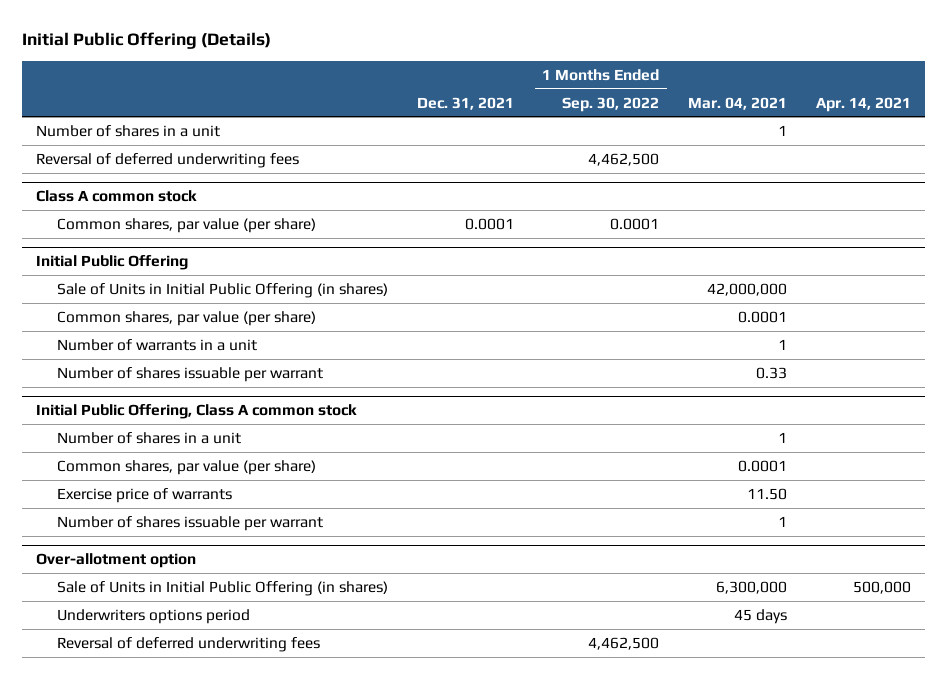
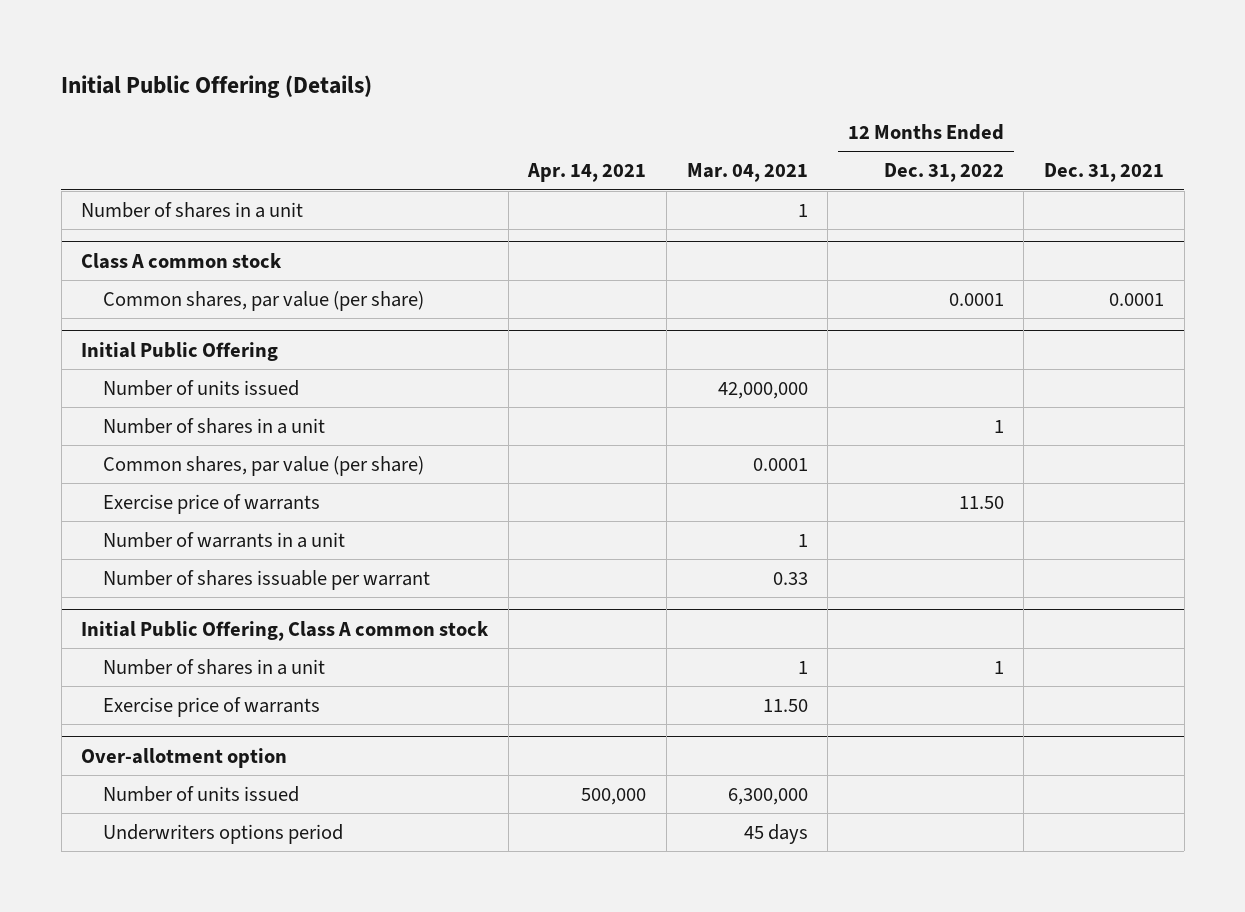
- | Dec. 31, 2021 | 1 Months Ended Sep. 30, 2022 | Mar. 04, 2021 | Apr. 14, 2021
+ | Apr. 14, 2021 | Mar. 04, 2021 | 12 Months Ended Dec. 31, 2022 | Dec. 31, 2021
- Reversal of deferred underwriting fees | | 4,462,500 | |
@ Initial Public Offering
- Sale of Units in Initial Public Offering (in shares) | | | 42,000,000 |
+ Number of units issued | | 42,000,000 | |
+ Number of shares in a unit | | | 1 |
+ Exercise price of warrants | | | 11.50 |
@ Initial Public Offering, Class A common stock
- Common shares, par value (per share) | | | 0.0001 |
- Number of shares issuable per warrant | | | 1 |
@ Over-allotment option
- Sale of Units in Initial Public Offering (in shares) | | | 6,300,000 | 500,000
+ Number of units issued | 500,000 | 6,300,000 | |
- Reversal of deferred underwriting fees | | 4,462,500 | |

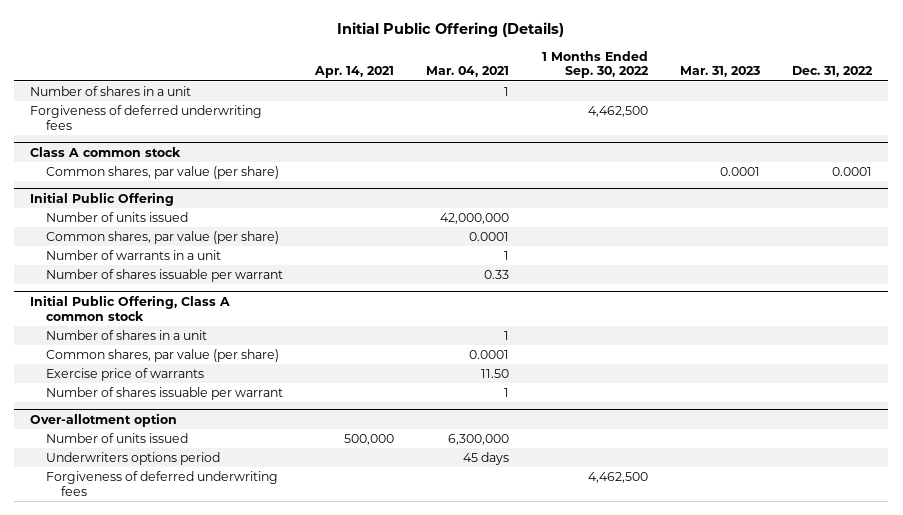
- | Apr. 14, 2021 | Mar. 04, 2021 | 12 Months Ended Dec. 31, 2022 | Dec. 31, 2021
+ | Apr. 14, 2021 | Mar. 04, 2021 | 1 Months Ended Sep. 30, 2022 | Mar. 31, 2023 | Dec. 31, 2022
+ Forgiveness of deferred underwriting fees | | | 4,462,500 | |
@ Initial Public Offering
- Number of shares in a unit | | | 1 |
- Exercise price of warrants | | | 11.50 |
@ Initial Public Offering, Class A common stock
+ Common shares, par value (per share) | | 0.0001 | | |
+ Number of shares issuable per warrant | | 1 | | |
@ Over-allotment option
+ Forgiveness of deferred underwriting fees | | | 4,462,500 | |

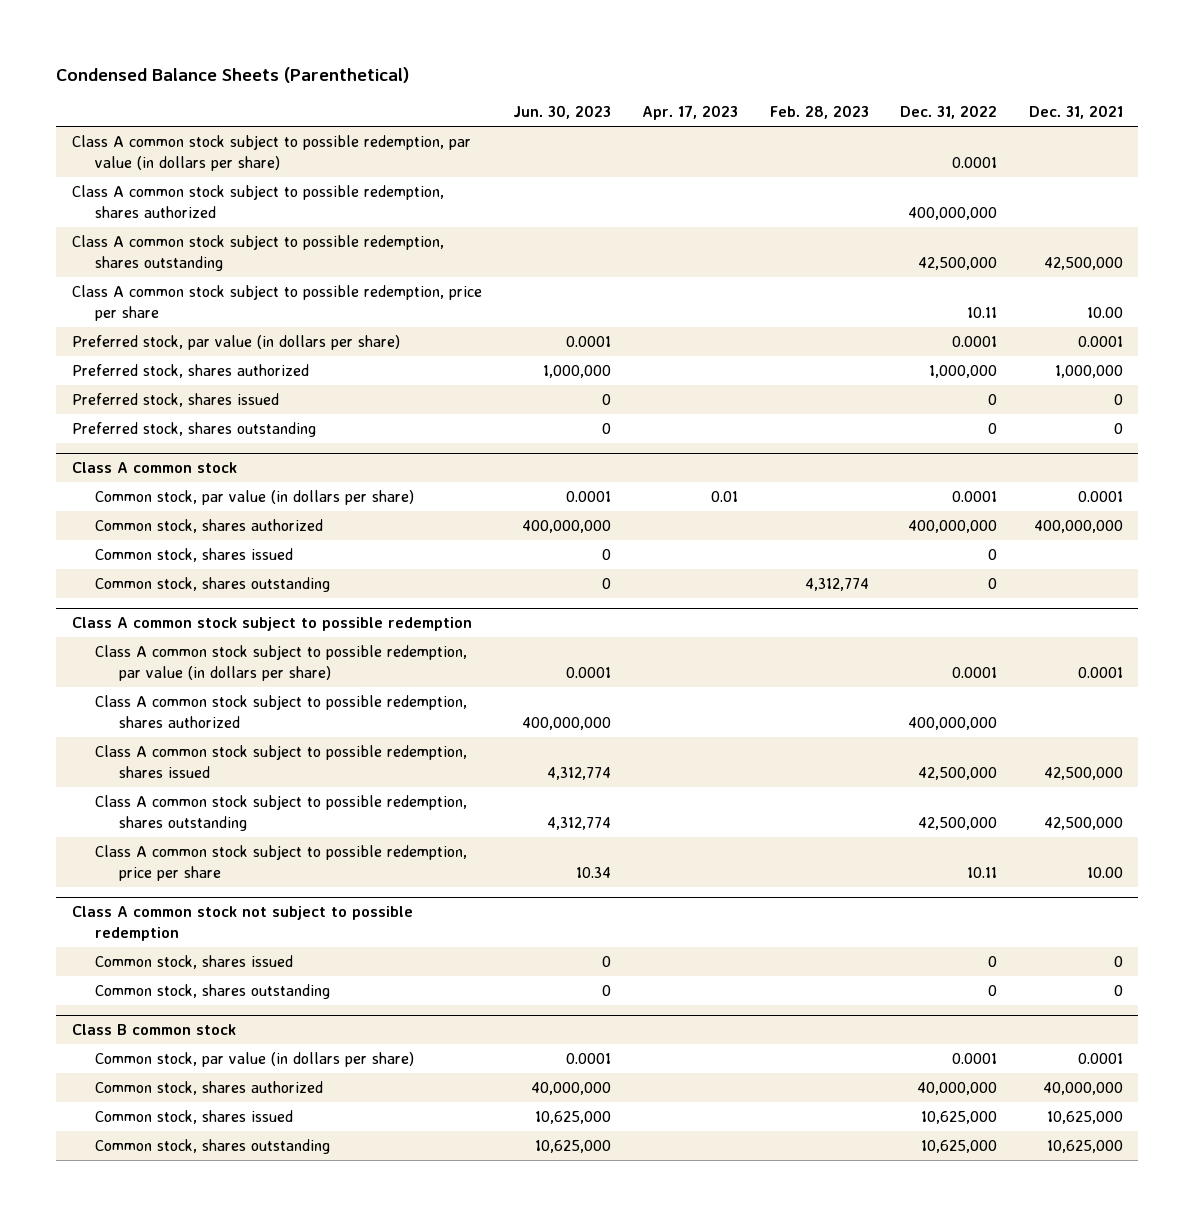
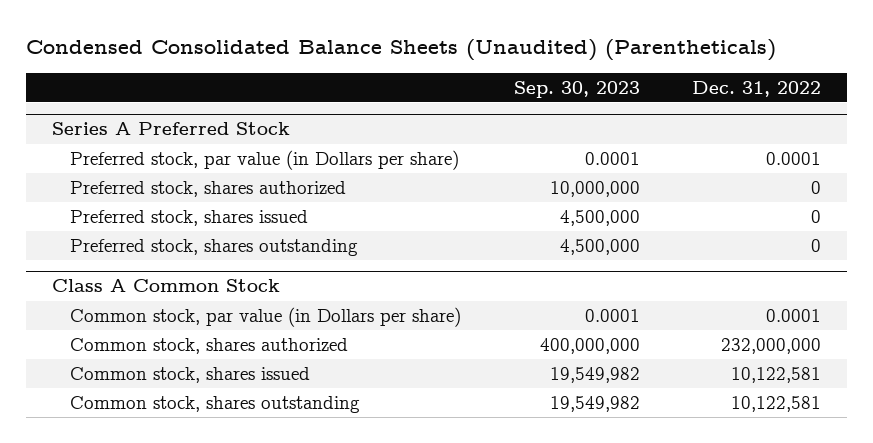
- Condensed Balance Sheets (Parenthetical)
+ Condensed Consolidated Balance Sheets (Unaudited) (Parentheticals)
- | Jun. 30, 2023 | Apr. 17, 2023 | Feb. 28, 2023 | Dec. 31, 2022 | Dec. 31, 2021
+ | Sep. 30, 2023 | Dec. 31, 2022
- Class A common stock subject to possible redemption, par value (in dollars per share) | | | | 0.0001 |
- Class A common stock subject to possible redemption, shares authorized | | | | 400,000,000 |
- Class A common stock subject to possible redemption, shares outstanding | | | | 42,500,000 | 42,500,000
- Class A common stock subject to possible redemption, price per share | | | | 10.11 | 10.00
- Preferred stock, par value (in dollars per share) | 0.0001 | | | 0.0001 | 0.0001
- Preferred stock, shares authorized | 1,000,000 | | | 1,000,000 | 1,000,000
+ Series A Preferred Stock
+ Preferred stock, par value (in Dollars per share) | 0.0001 | 0.0001
+ Preferred stock, shares authorized | 10,000,000 | 0
- Class A common stock
- Common stock, par value (in dollars per share) | 0.0001 | 0.01 | | 0.0001 | 0.0001
- Common stock, shares authorized | 400,000,000 | | | 400,000,000 | 400,000,000
- Common stock, shares issued | 0 | | | 0 |
- Common stock, shares outstanding | 0 | | 4,312,774 | 0 |
- Class A common stock subject to possible redemption
- Class A common stock subject to possible redemption, par value (in dollars per share) | 0.0001 | | | 0.0001 | 0.0001
- Class A common stock subject to possible redemption, shares authorized | 400,000,000 | | | 400,000,000 |
- Class A common stock subject to possible redemption, shares issued | 4,312,774 | | | 42,500,000 | 42,500,000
- Class A common stock subject to possible redemption, shares outstanding | 4,312,774 | | | 42,500,000 | 42,500,000
- Class A common stock subject to possible redemption, price per share | 10.34 | | | 10.11 | 10.00
- Class A common stock not subject to possible redemption
- Common stock, shares issued | 0 | | | 0 | 0
- Common stock, shares outstanding | 0 | | | 0 | 0
- Class B common stock
- Common stock, par value (in dollars per share) | 0.0001 | | | 0.0001 | 0.0001
- Common stock, shares authorized | 40,000,000 | | | 40,000,000 | 40,000,000
- Common stock, shares issued | 10,625,000 | | | 10,625,000 | 10,625,000
- Common stock, shares outstanding | 10,625,000 | | | 10,625,000 | 10,625,000
+ Class A Common Stock
+ Common stock, par value (in Dollars per share) | 0.0001 | 0.0001
+ Common stock, shares authorized | 400,000,000 | 232,000,000
+ Common stock, shares issued | 19,549,982 | 10,122,581
+ Common stock, shares outstanding | 19,549,982 | 10,122,581

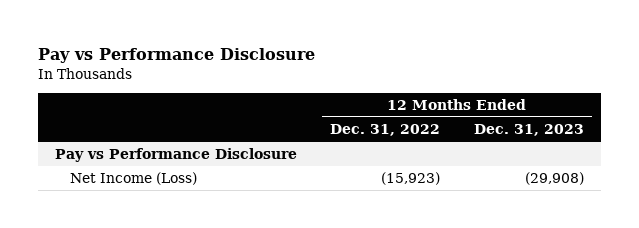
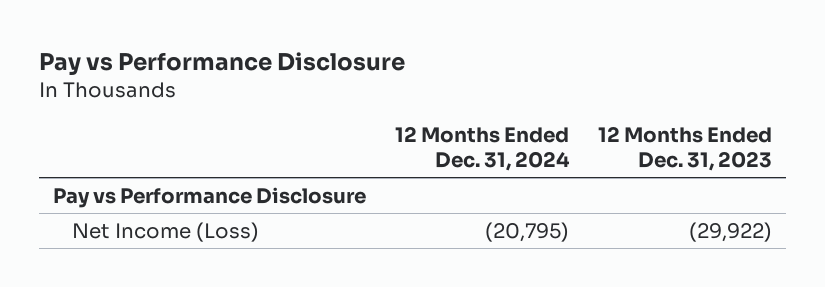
- | 12 Months Ended Dec. 31, 2022 | 12 Months Ended Dec. 31, 2023
+ | 12 Months Ended Dec. 31, 2024 | 12 Months Ended Dec. 31, 2023
- Net Income (Loss) | (15,923) | (29,908)
+ Net Income (Loss) | (20,795) | (29,922)

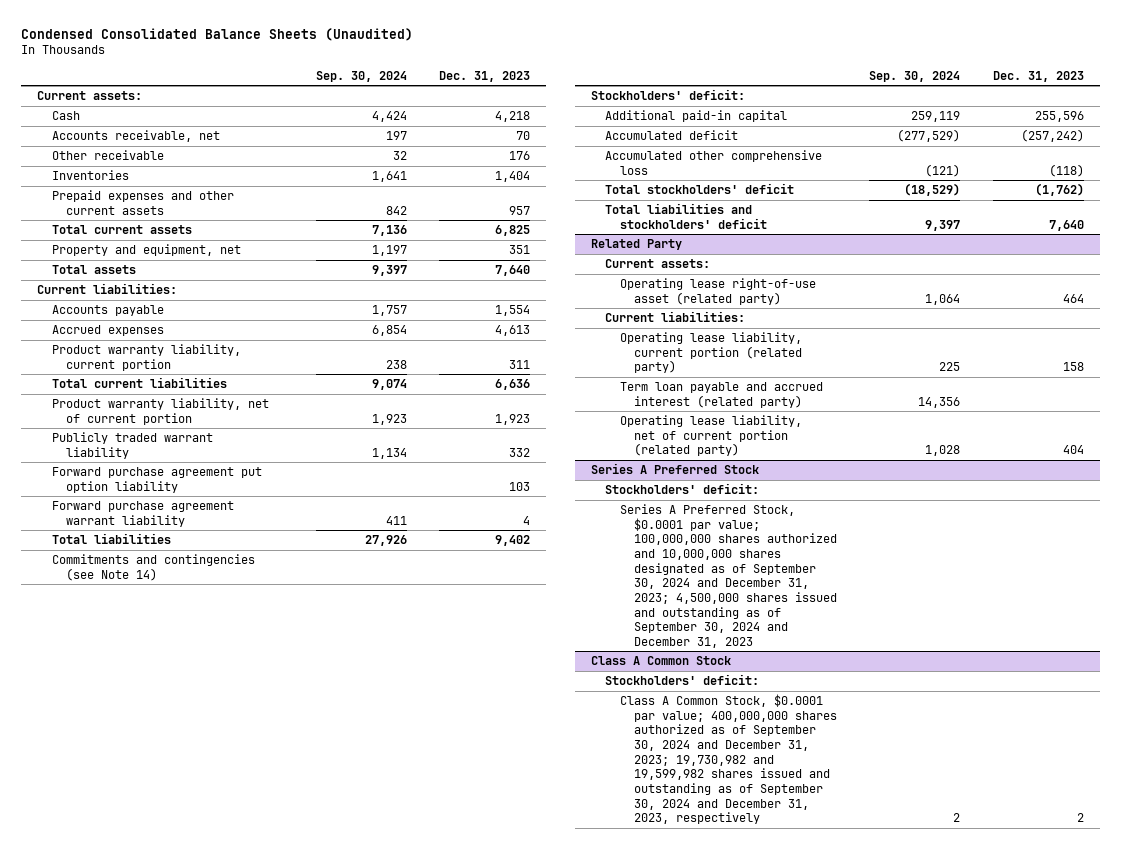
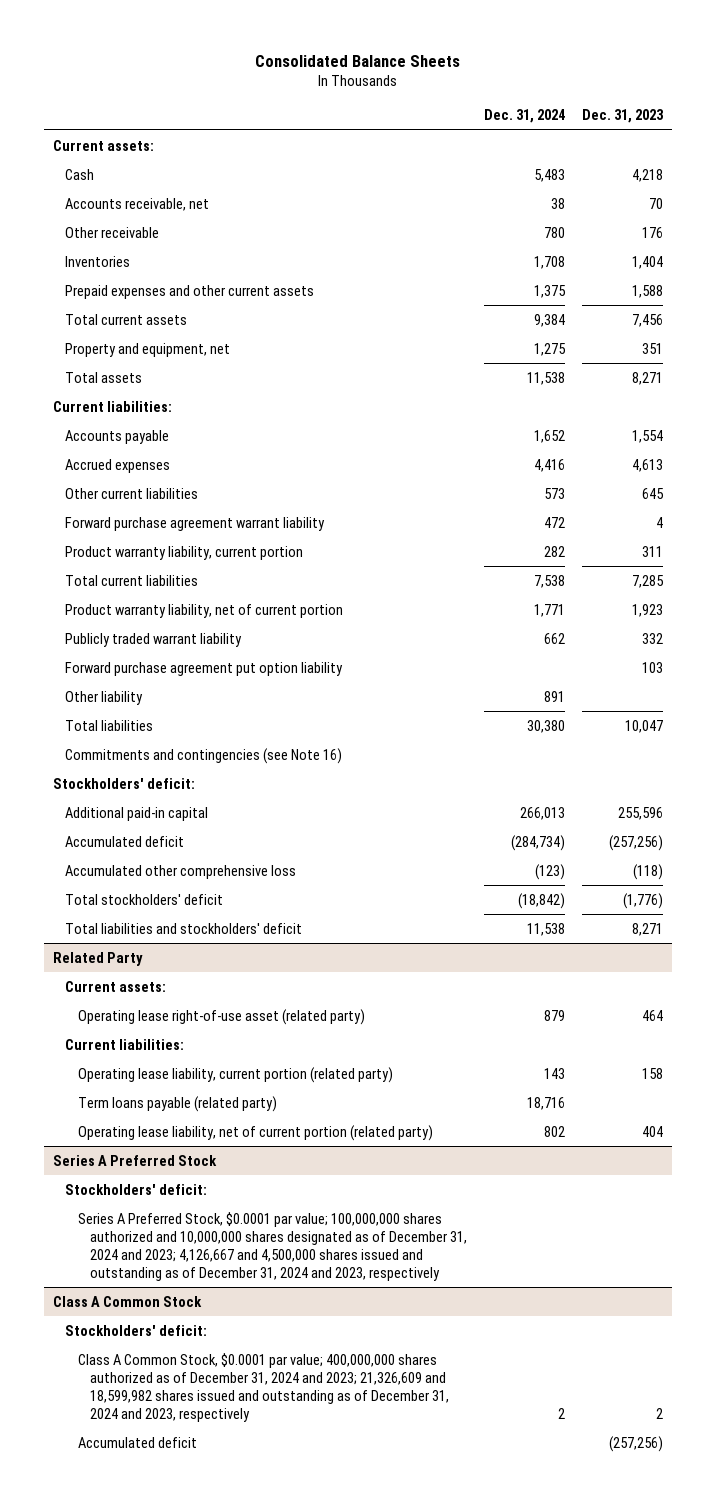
- Condensed Consolidated Balance Sheets (Unaudited)
+ Consolidated Balance Sheets
- | Sep. 30, 2024 | Dec. 31, 2023
+ | Dec. 31, 2024 | Dec. 31, 2023
- Prepaid expenses and other current assets | 842 | 957
- Total current assets | 7,136 | 6,825
+ Prepaid expenses and other current assets | 1,375 | 1,588
+ Total current assets | 9,384 | 7,456
- Total assets | 9,397 | 7,640
+ Total assets | 11,538 | 8,271
+ Other current liabilities | 573 | 645
moved up: Forward purchase agreement warrant liability | 472 | 4
- Total current liabilities | 9,074 | 6,636
+ Total current liabilities | 7,538 | 7,285
- Total liabilities | 27,926 | 9,402
- Commitments and contingencies (see Note 14)
+ Other liability | 891 |
+ Total liabilities | 30,380 | 10,047
+ Commitments and contingencies (see Note 16)
- Accumulated deficit | (277,529) | (257,242)
+ Accumulated deficit | (284,734) | (257,256)
- Total stockholders' deficit | (18,529) | (1,762)
- Total liabilities and stockholders' deficit | 9,397 | 7,640
+ Total stockholders' deficit | (18,842) | (1,776)
+ Total liabilities and stockholders' deficit | 11,538 | 8,271
@ Related Party
- Term loan payable and accrued interest (related party) | 14,356 |
+ Term loans payable (related party) | 18,716 |
@ Series A Preferred Stock
- Series A Preferred Stock, $0.0001 par value; 100,000,000 shares authorized and 10,000,000 shares designated as of September 30, 2024 and December 31, 2023; 4,500,000 shares issued and outstanding as of September 30, 2024 and December 31, 2023
+ Series A Preferred Stock, $0.0001 par value; 100,000,000 shares authorized and 10,000,000 shares designated as of December 31, 2024 and 2023; 4,126,667 and 4,500,000 shares issued and outstanding as of December 31, 2024 and 2023, respectively
@ Class A Common Stock
- Class A Common Stock, $0.0001 par value; 400,000,000 shares authorized as of September 30, 2024 and December 31, 2023; 19,730,982 and 19,599,982 shares issued and outstanding as of September 30, 2024 and December 31, 2023, respectively | 2 | 2
+ Class A Common Stock, $0.0001 par value; 400,000,000 shares authorized as of December 31, 2024 and 2023; 21,326,609 and 18,599,982 shares issued and outstanding as of December 31, 2024 and 2023, respectively | 2 | 2
+ Accumulated deficit | | (257,256)

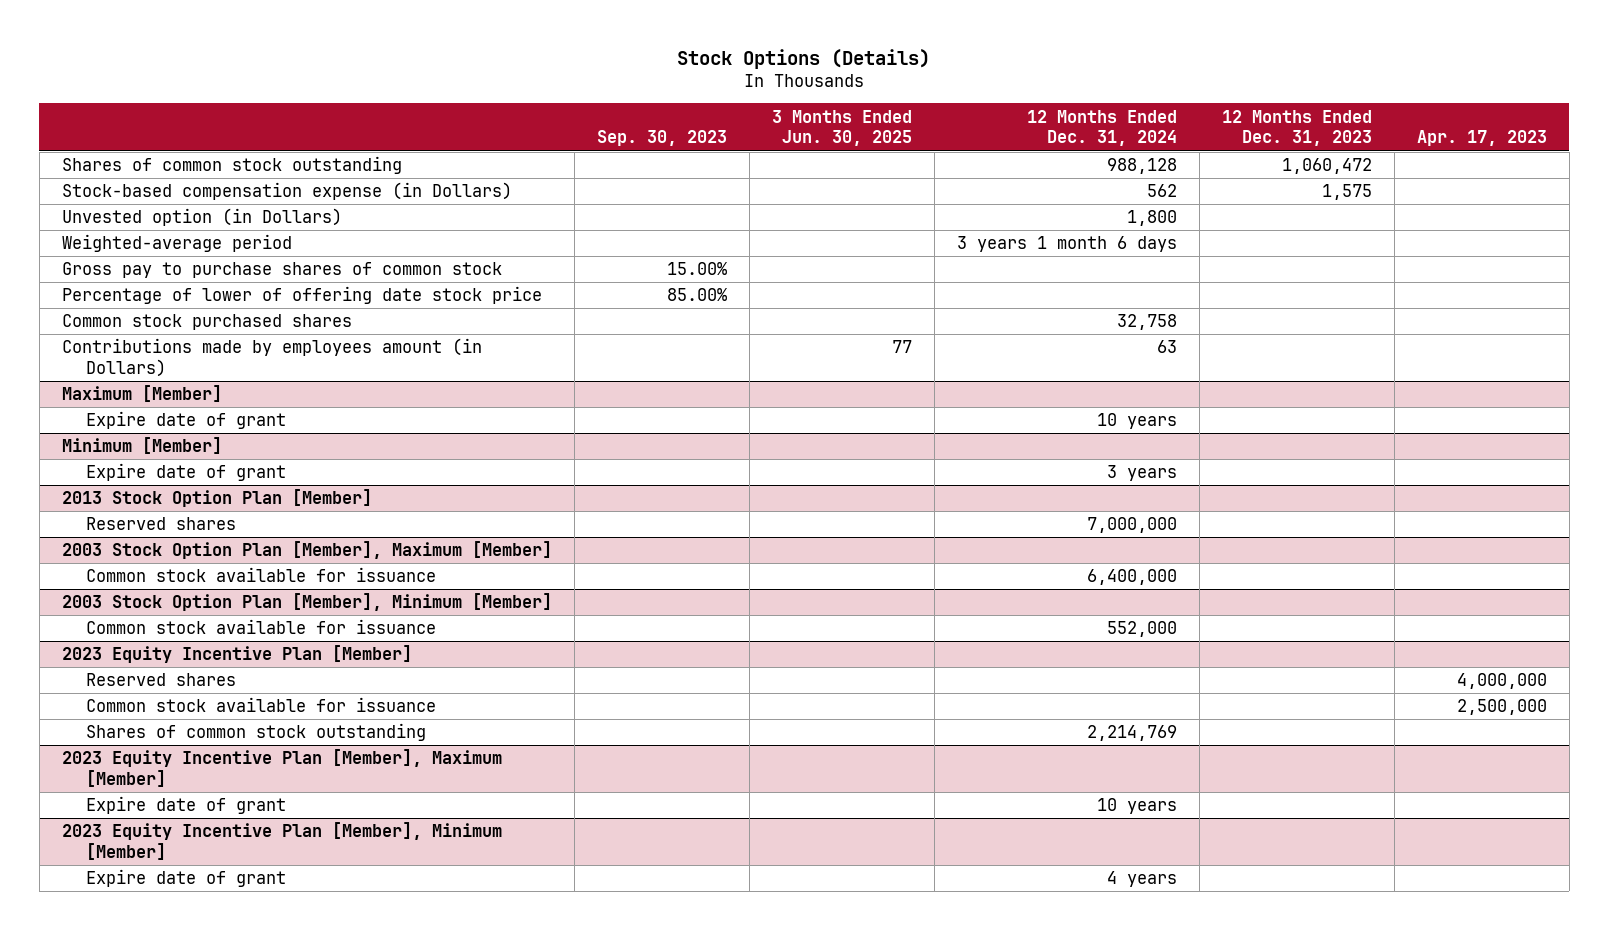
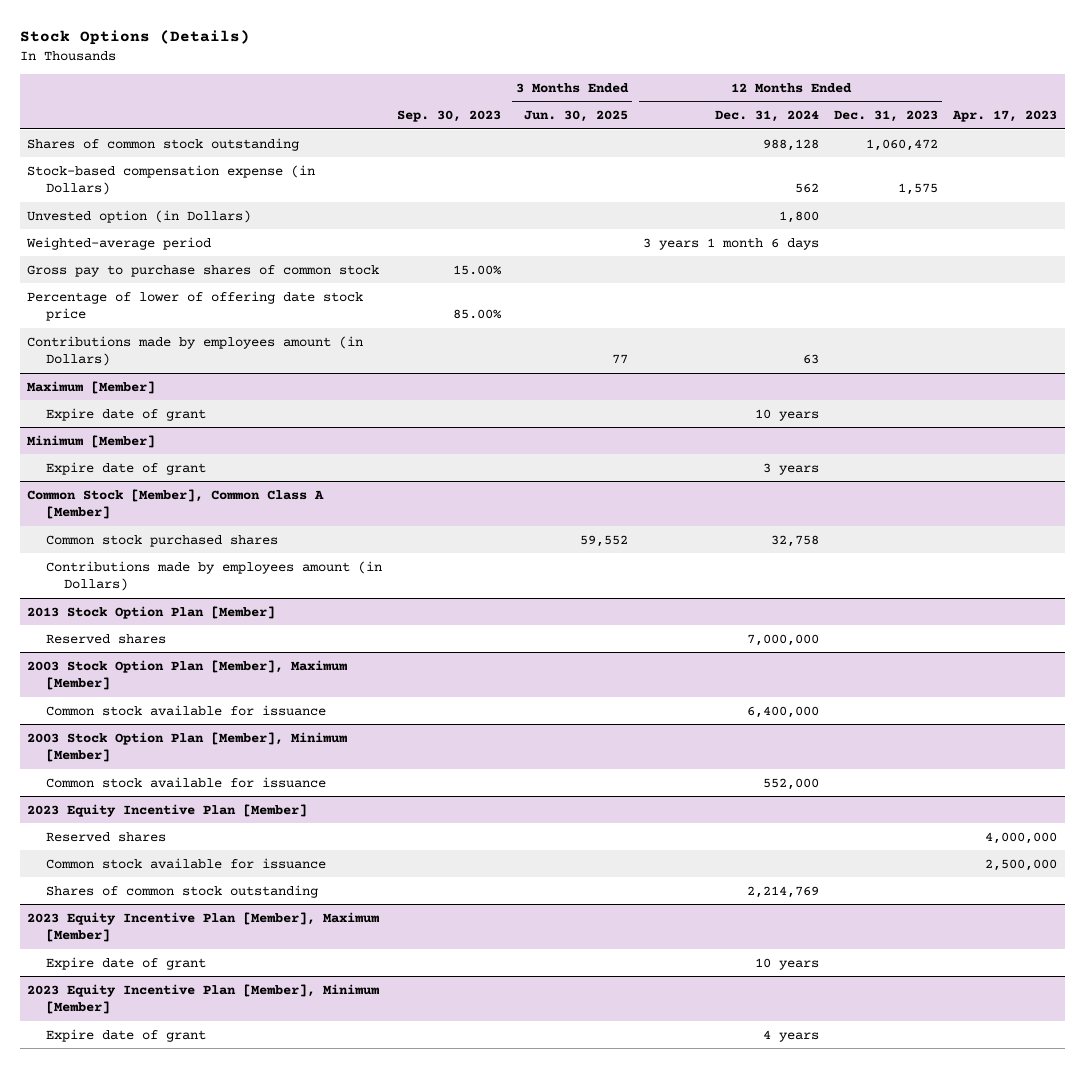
- Common stock purchased shares | | | 32,758 | |
+ Common Stock [Member], Common Class A [Member]
+ Common stock purchased shares | | 59,552 | 32,758 | |
+ Contributions made by employees amount (in Dollars)

